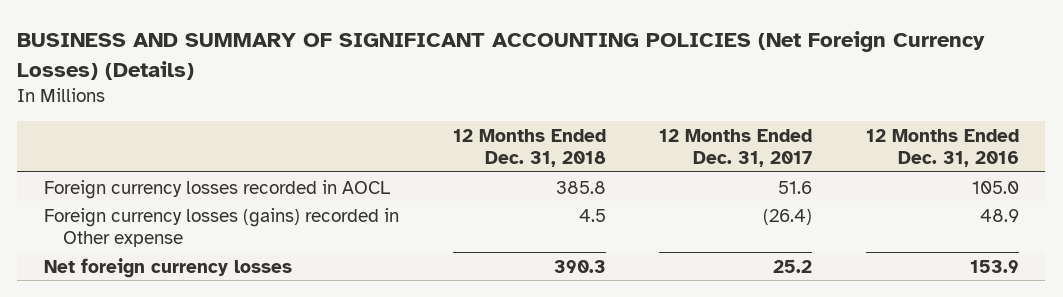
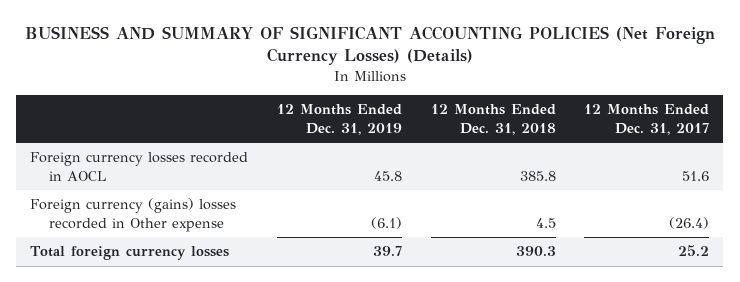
- | 12 Months Ended Dec. 31, 2018 | 12 Months Ended Dec. 31, 2017 | 12 Months Ended Dec. 31, 2016
+ | 12 Months Ended Dec. 31, 2019 | 12 Months Ended Dec. 31, 2018 | 12 Months Ended Dec. 31, 2017
- Foreign currency losses (gains) recorded in Other expense | 4.5 | (26.4) | 48.9
- Net foreign currency losses | 390.3 | 25.2 | 153.9
+ Foreign currency (gains) losses recorded in Other expense | (6.1) | 4.5 | (26.4)
+ Total foreign currency losses | 39.7 | 390.3 | 25.2

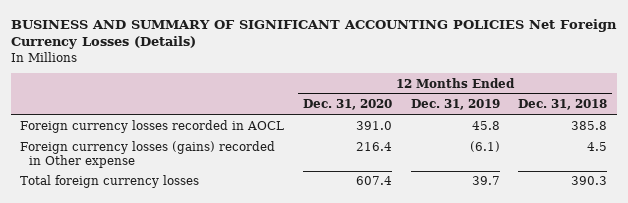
- BUSINESS AND SUMMARY OF SIGNIFICANT ACCOUNTING POLICIES (Net Foreign Currency Losses) (Details)
+ BUSINESS AND SUMMARY OF SIGNIFICANT ACCOUNTING POLICIES Net Foreign Currency Losses (Details)
- | 12 Months Ended Dec. 31, 2019 | 12 Months Ended Dec. 31, 2018 | 12 Months Ended Dec. 31, 2017
+ | 12 Months Ended Dec. 31, 2020 | 12 Months Ended Dec. 31, 2019 | 12 Months Ended Dec. 31, 2018
- Foreign currency (gains) losses recorded in Other expense | (6.1) | 4.5 | (26.4)
+ Foreign currency losses (gains) recorded in Other expense | 216.4 | (6.1) | 4.5

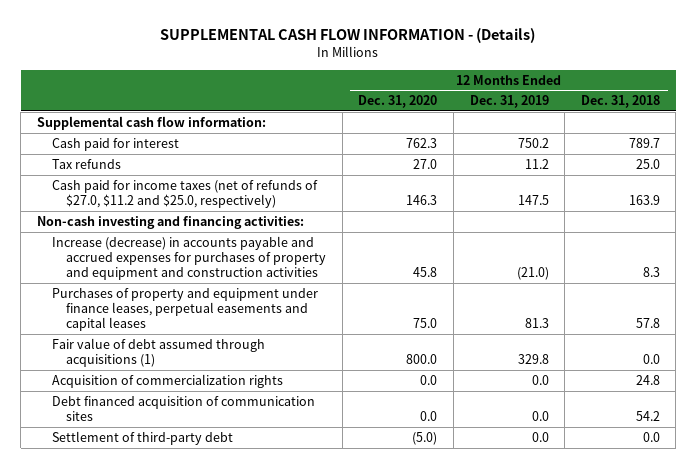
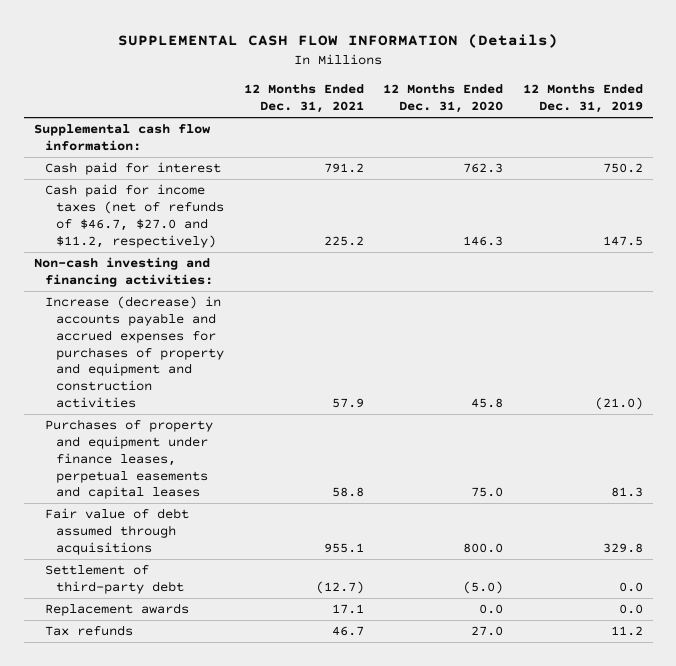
- SUPPLEMENTAL CASH FLOW INFORMATION - (Details)
+ SUPPLEMENTAL CASH FLOW INFORMATION (Details)
- | 12 Months Ended Dec. 31, 2020 | 12 Months Ended Dec. 31, 2019 | 12 Months Ended Dec. 31, 2018
+ | 12 Months Ended Dec. 31, 2021 | 12 Months Ended Dec. 31, 2020 | 12 Months Ended Dec. 31, 2019
- Cash paid for income taxes (net of refunds of $27.0, $11.2 and $25.0, respectively) | 146.3 | 147.5 | 163.9
+ Cash paid for income taxes (net of refunds of $46.7, $27.0 and $11.2, respectively) | 225.2 | 146.3 | 147.5
- Fair value of debt assumed through acquisitions (1) | 800.0 | 329.8 | 0.0
- Acquisition of commercialization rights | 0.0 | 0.0 | 24.8
- Debt financed acquisition of communication sites | 0.0 | 0.0 | 54.2
+ Fair value of debt assumed through acquisitions | 955.1 | 800.0 | 329.8
+ Replacement awards | 17.1 | 0.0 | 0.0
moved down: Tax refunds | 46.7 | 27.0 | 11.2

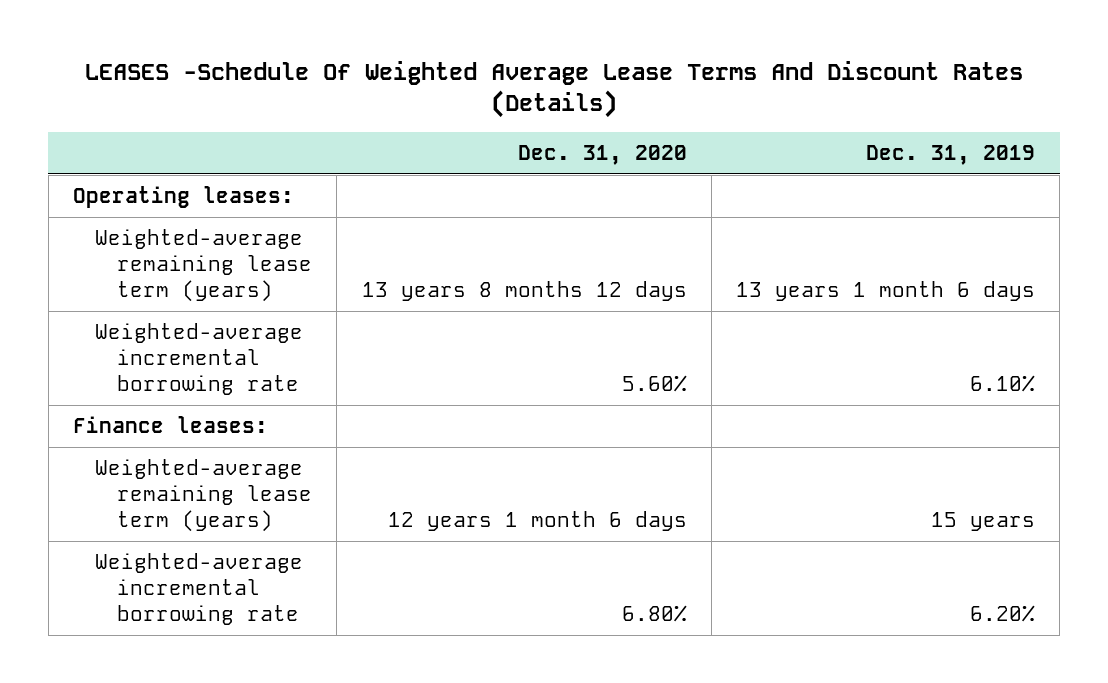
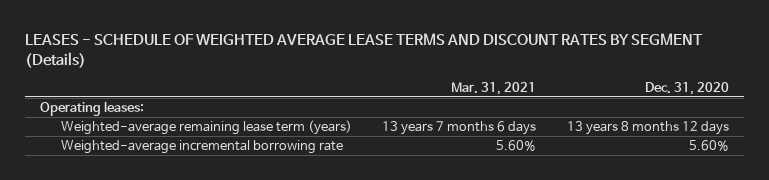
- LEASES -Schedule Of Weighted Average Lease Terms And Discount Rates (Details)
+ LEASES - SCHEDULE OF WEIGHTED AVERAGE LEASE TERMS AND DISCOUNT RATES BY SEGMENT (Details)
- | Dec. 31, 2020 | Dec. 31, 2019
+ | Mar. 31, 2021 | Dec. 31, 2020
- Finance leases:
- Weighted-average remaining lease term (years) | 12 years 1 month 6 days | 15 years
- Weighted-average incremental borrowing rate | 6.80% | 6.20%

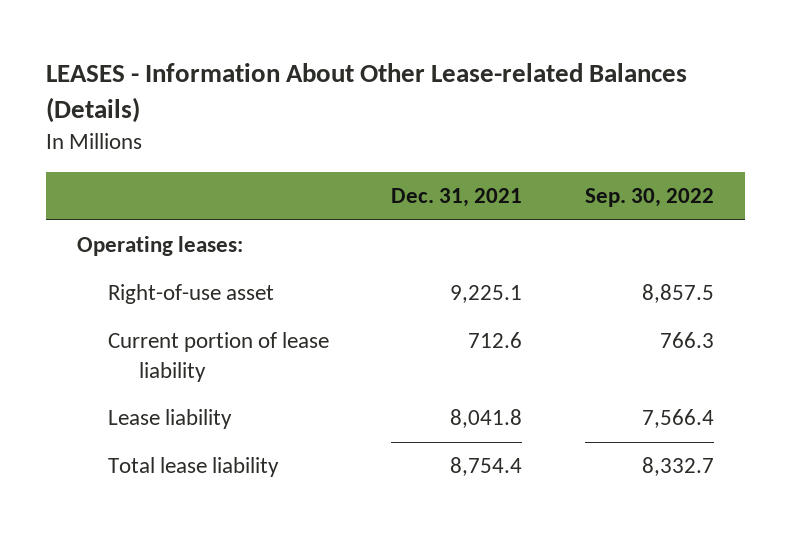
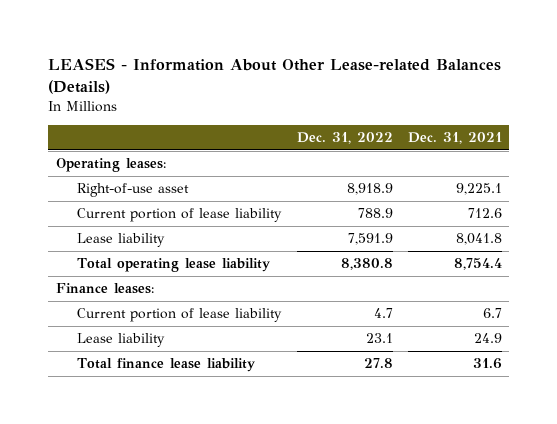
- | Dec. 31, 2021 | Sep. 30, 2022
+ | Dec. 31, 2022 | Dec. 31, 2021
- Total lease liability | 8,754.4 | 8,332.7
+ Total operating lease liability | 8,380.8 | 8,754.4
+ Finance leases:
+ Current portion of lease liability | 4.7 | 6.7
+ Lease liability | 23.1 | 24.9
+ Total finance lease liability | 27.8 | 31.6

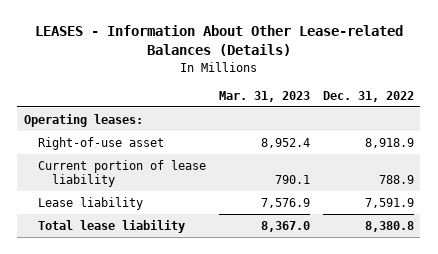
- | Dec. 31, 2022 | Dec. 31, 2021
+ | Mar. 31, 2023 | Dec. 31, 2022
- Total operating lease liability | 8,380.8 | 8,754.4
- Finance leases:
- Current portion of lease liability | 4.7 | 6.7
- Lease liability | 23.1 | 24.9
- Total finance lease liability | 27.8 | 31.6
+ Total lease liability | 8,367.0 | 8,380.8

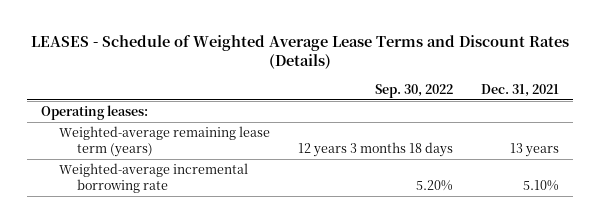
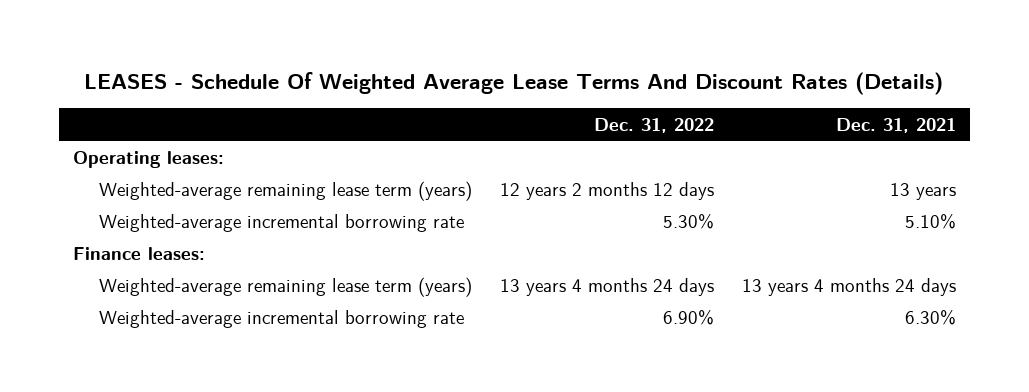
- LEASES - Schedule of Weighted Average Lease Terms and Discount Rates (Details)
+ LEASES - Schedule Of Weighted Average Lease Terms And Discount Rates (Details)
- | Sep. 30, 2022 | Dec. 31, 2021
+ | Dec. 31, 2022 | Dec. 31, 2021
+ Finance leases:
+ Weighted-average remaining lease term (years) | 13 years 4 months 24 days | 13 years 4 months 24 days
+ Weighted-average incremental borrowing rate | 6.90% | 6.30%

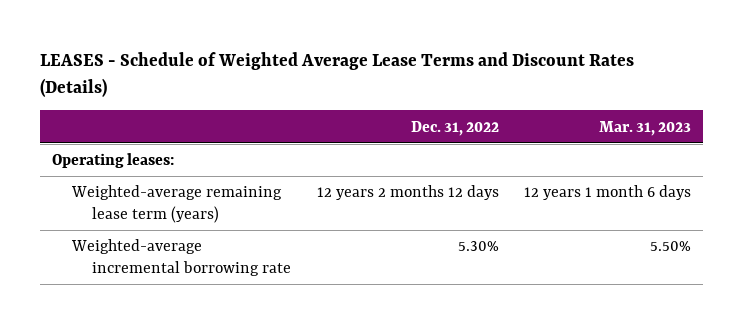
- LEASES - Schedule Of Weighted Average Lease Terms And Discount Rates (Details)
+ LEASES - Schedule of Weighted Average Lease Terms and Discount Rates (Details)
- | Dec. 31, 2022 | Dec. 31, 2021
+ | Dec. 31, 2022 | Mar. 31, 2023
- Finance leases:
- Weighted-average remaining lease term (years) | 13 years 4 months 24 days | 13 years 4 months 24 days
- Weighted-average incremental borrowing rate | 6.90% | 6.30%

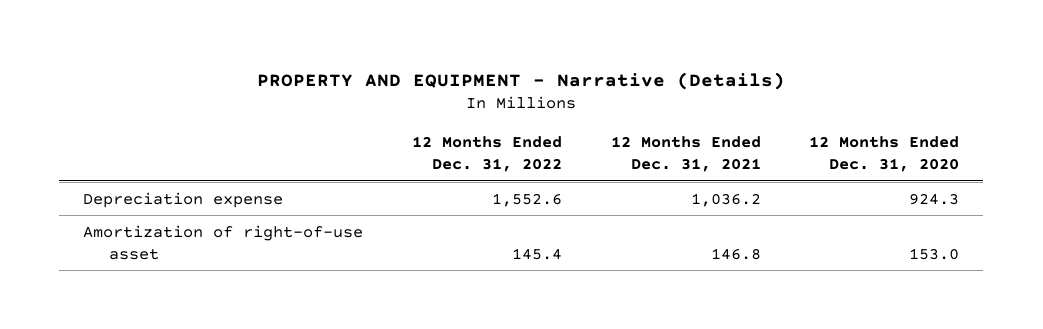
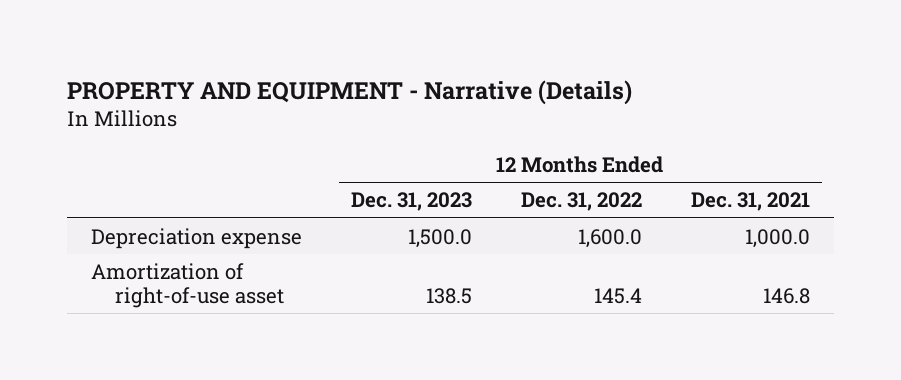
- | 12 Months Ended Dec. 31, 2022 | 12 Months Ended Dec. 31, 2021 | 12 Months Ended Dec. 31, 2020
+ | 12 Months Ended Dec. 31, 2023 | 12 Months Ended Dec. 31, 2022 | 12 Months Ended Dec. 31, 2021
- Depreciation expense | 1,552.6 | 1,036.2 | 924.3
+ Depreciation expense | 1,500.0 | 1,600.0 | 1,000.0

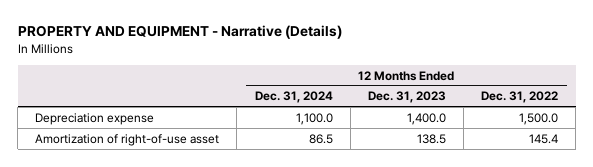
- | 12 Months Ended Dec. 31, 2023 | 12 Months Ended Dec. 31, 2022 | 12 Months Ended Dec. 31, 2021
+ | 12 Months Ended Dec. 31, 2024 | 12 Months Ended Dec. 31, 2023 | 12 Months Ended Dec. 31, 2022
- Depreciation expense | 1,500.0 | 1,600.0 | 1,000.0
+ Depreciation expense | 1,100.0 | 1,400.0 | 1,500.0

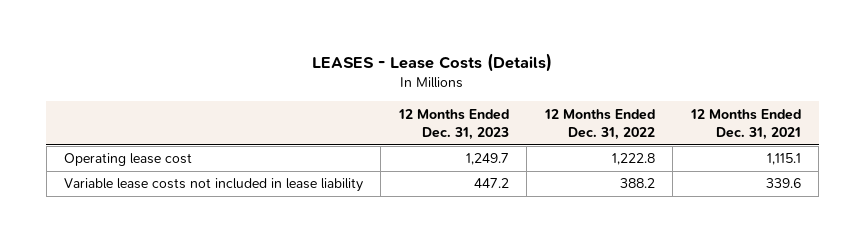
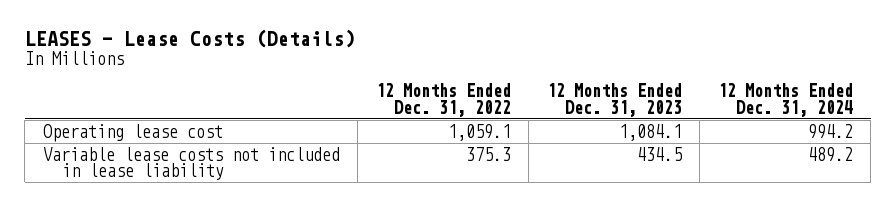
- | 12 Months Ended Dec. 31, 2023 | 12 Months Ended Dec. 31, 2022 | 12 Months Ended Dec. 31, 2021
+ | 12 Months Ended Dec. 31, 2022 | 12 Months Ended Dec. 31, 2023 | 12 Months Ended Dec. 31, 2024
- Operating lease cost | 1,249.7 | 1,222.8 | 1,115.1
- Variable lease costs not included in lease liability | 447.2 | 388.2 | 339.6
+ Operating lease cost | 1,059.1 | 1,084.1 | 994.2
+ Variable lease costs not included in lease liability | 375.3 | 434.5 | 489.2

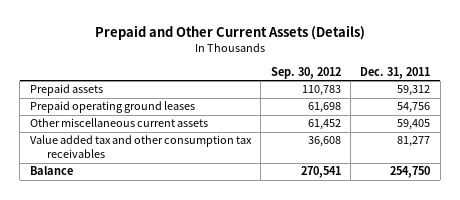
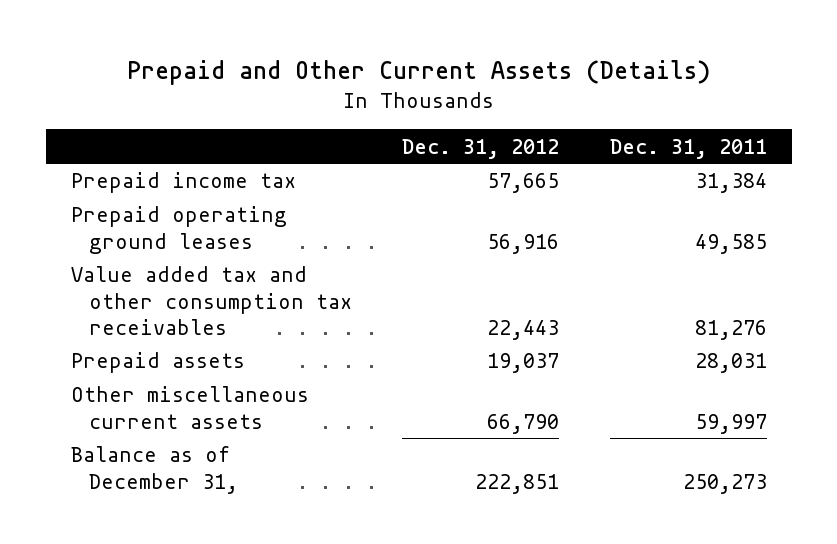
- | Sep. 30, 2012 | Dec. 31, 2011
+ | Dec. 31, 2012 | Dec. 31, 2011
- Prepaid assets | 110,783 | 59,312
- Prepaid operating ground leases | 61,698 | 54,756
- Other miscellaneous current assets | 61,452 | 59,405
- Value added tax and other consumption tax receivables | 36,608 | 81,277
- Balance | 270,541 | 254,750
+ Prepaid income tax | 57,665 | 31,384
+ Prepaid operating ground leases | 56,916 | 49,585
+ Value added tax and other consumption tax receivables | 22,443 | 81,276
+ Prepaid assets | 19,037 | 28,031
+ Other miscellaneous current assets | 66,790 | 59,997
+ Balance as of December 31, | 222,851 | 250,273

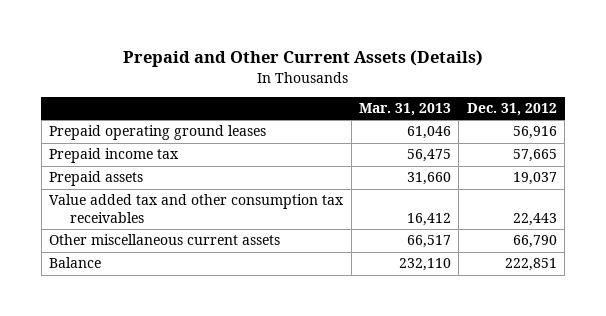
- | Dec. 31, 2012 | Dec. 31, 2011
+ | Mar. 31, 2013 | Dec. 31, 2012
moved down: Prepaid income tax | 56,475 | 57,665
moved down: Value added tax and other consumption tax receivables | 16,412 | 22,443
- Balance as of December 31, | 222,851 | 250,273
+ Balance | 232,110 | 222,851

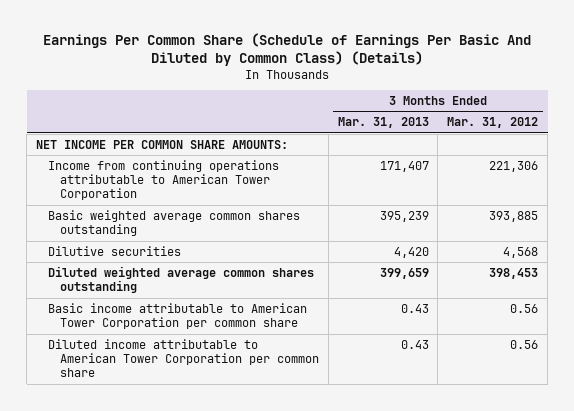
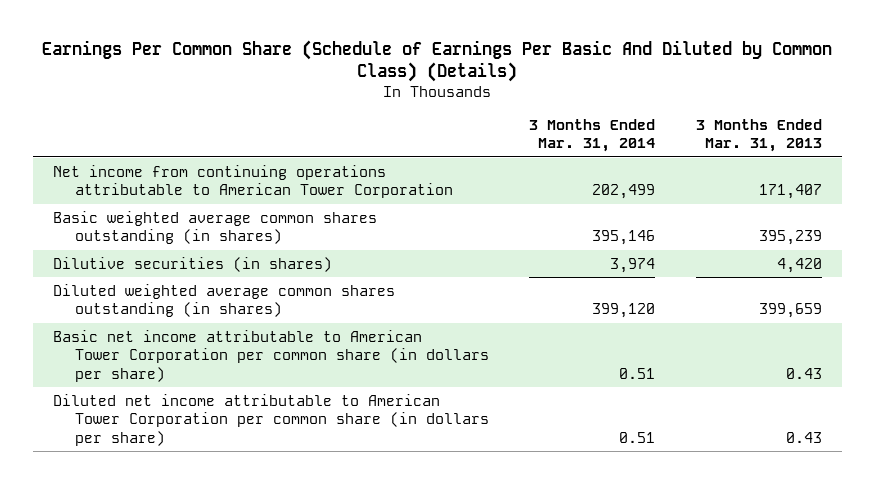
- | 3 Months Ended Mar. 31, 2013 | 3 Months Ended Mar. 31, 2012
+ | 3 Months Ended Mar. 31, 2014 | 3 Months Ended Mar. 31, 2013
- NET INCOME PER COMMON SHARE AMOUNTS:
- Income from continuing operations attributable to American Tower Corporation | 171,407 | 221,306
- Basic weighted average common shares outstanding | 395,239 | 393,885
- Dilutive securities | 4,420 | 4,568
- Diluted weighted average common shares outstanding | 399,659 | 398,453
- Basic income attributable to American Tower Corporation per common share | 0.43 | 0.56
- Diluted income attributable to American Tower Corporation per common share | 0.43 | 0.56
+ Net income from continuing operations attributable to American Tower Corporation | 202,499 | 171,407
+ Basic weighted average common shares outstanding (in shares) | 395,146 | 395,239
+ Dilutive securities (in shares) | 3,974 | 4,420
+ Diluted weighted average common shares outstanding (in shares) | 399,120 | 399,659
+ Basic net income attributable to American Tower Corporation per common share (in dollars per share) | 0.51 | 0.43
+ Diluted net income attributable to American Tower Corporation per common share (in dollars per share) | 0.51 | 0.43

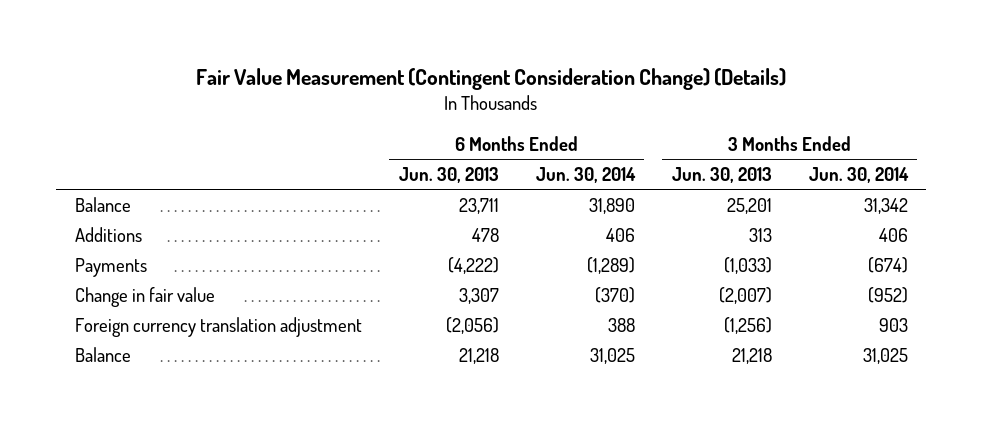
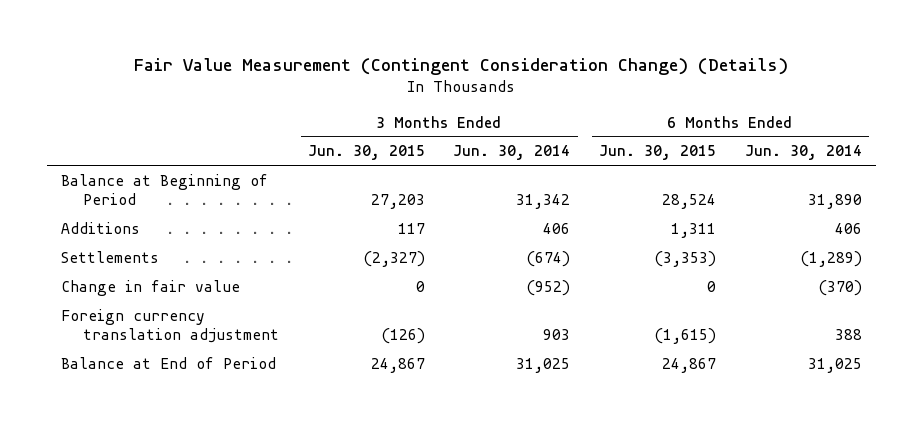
- | 6 Months Ended Jun. 30, 2013 | 6 Months Ended Jun. 30, 2014 | 3 Months Ended Jun. 30, 2013 | 3 Months Ended Jun. 30, 2014
+ | 3 Months Ended Jun. 30, 2015 | 3 Months Ended Jun. 30, 2014 | 6 Months Ended Jun. 30, 2015 | 6 Months Ended Jun. 30, 2014
- Balance | 23,711 | 31,890 | 25,201 | 31,342
+ Balance at Beginning of Period | 27,203 | 31,342 | 28,524 | 31,890
- Payments | (4,222) | (1,289) | (1,033) | (674)
+ Settlements | (2,327) | (674) | (3,353) | (1,289)
- Balance | 21,218 | 31,025 | 21,218 | 31,025
+ Balance at End of Period | 24,867 | 31,025 | 24,867 | 31,025

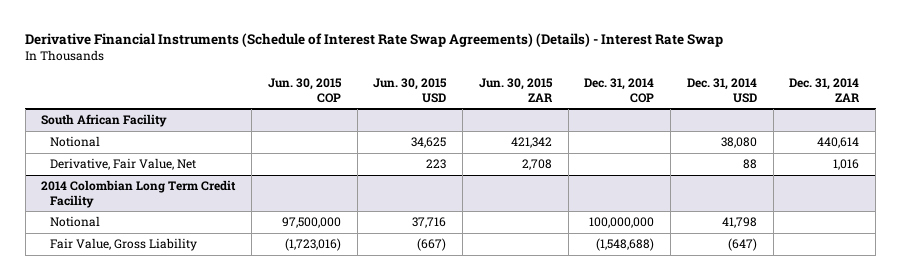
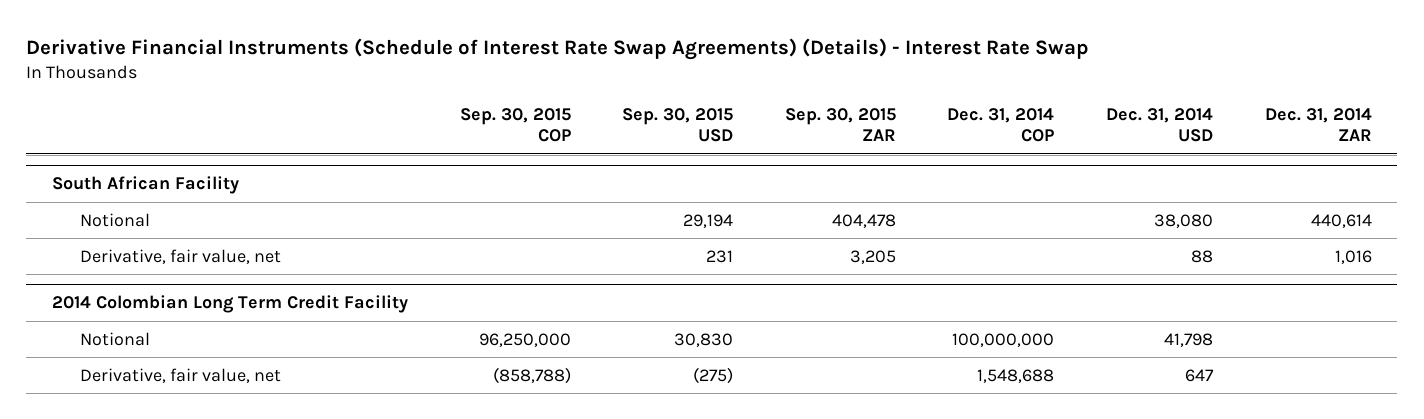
- | Jun. 30, 2015 COP | Jun. 30, 2015 USD | Jun. 30, 2015 ZAR | Dec. 31, 2014 COP | Dec. 31, 2014 USD | Dec. 31, 2014 ZAR
+ | Sep. 30, 2015 COP | Sep. 30, 2015 USD | Sep. 30, 2015 ZAR | Dec. 31, 2014 COP | Dec. 31, 2014 USD | Dec. 31, 2014 ZAR
@ South African Facility
- Derivative, Fair Value, Net | | 223 | 2,708 | | 88 | 1,016
+ Derivative, fair value, net | | 231 | 3,205 | | 88 | 1,016
@ 2014 Colombian Long Term Credit Facility
- Fair Value, Gross Liability | (1,723,016) | (667) | | (1,548,688) | (647) |
+ Derivative, fair value, net | (858,788) | (275) | | 1,548,688 | 647 |

